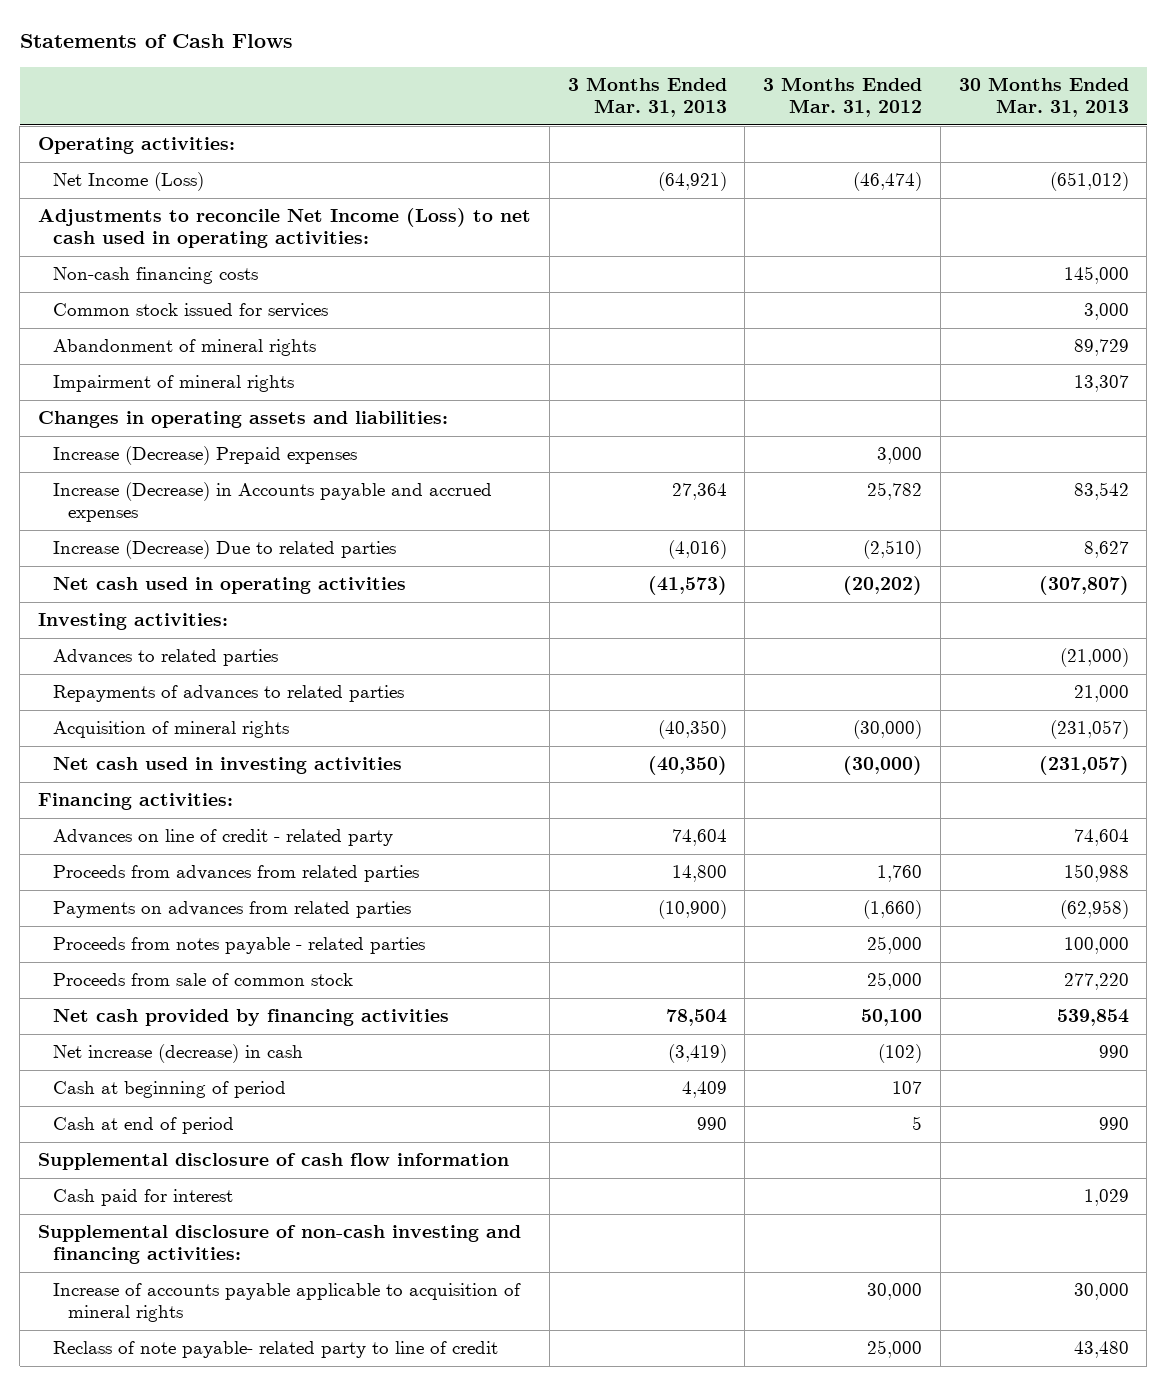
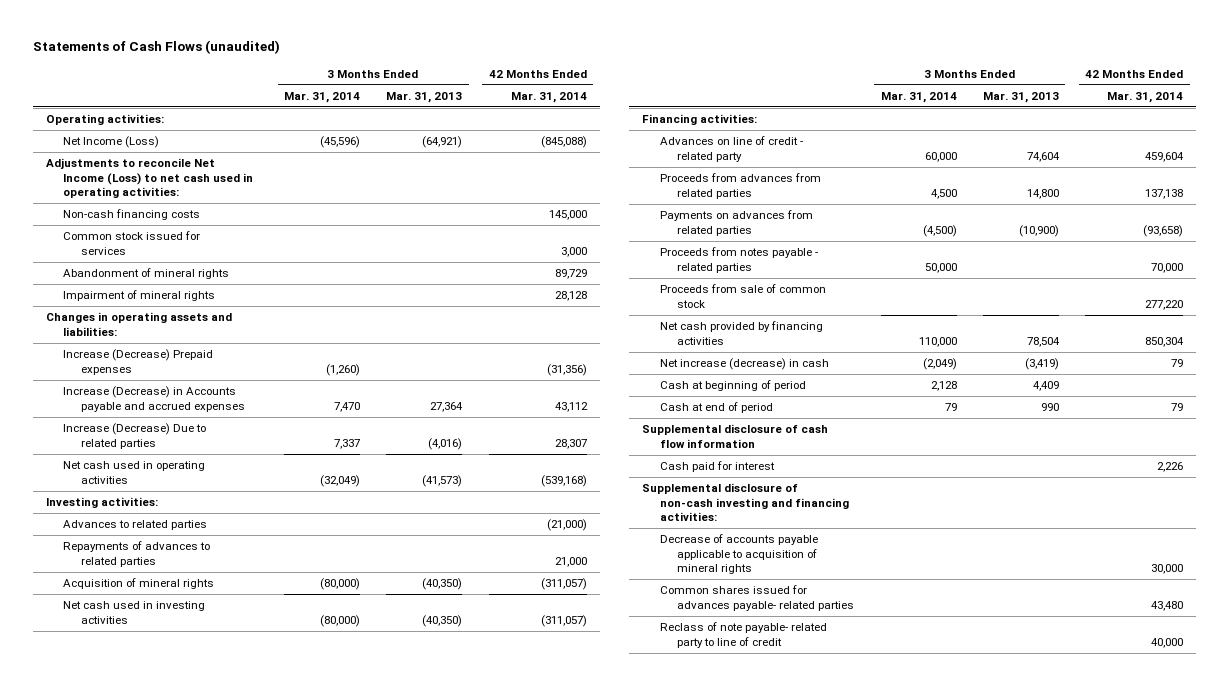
- Statements of Cash Flows
+ Statements of Cash Flows (unaudited)
- | 3 Months Ended Mar. 31, 2013 | 3 Months Ended Mar. 31, 2012 | 30 Months Ended Mar. 31, 2013
+ | 3 Months Ended Mar. 31, 2014 | 3 Months Ended Mar. 31, 2013 | 42 Months Ended Mar. 31, 2014
- Increase of accounts payable applicable to acquisition of mineral rights | | 30,000 | 30,000
+ Decrease of accounts payable applicable to acquisition of mineral rights | | | 30,000
+ Common shares issued for advances payable- related parties | | | 43,480

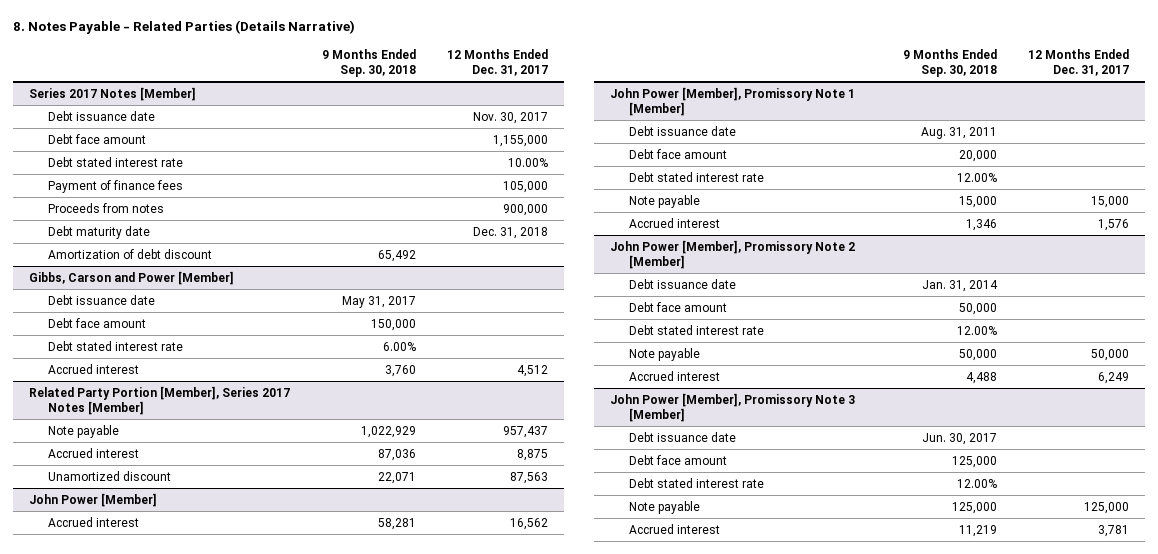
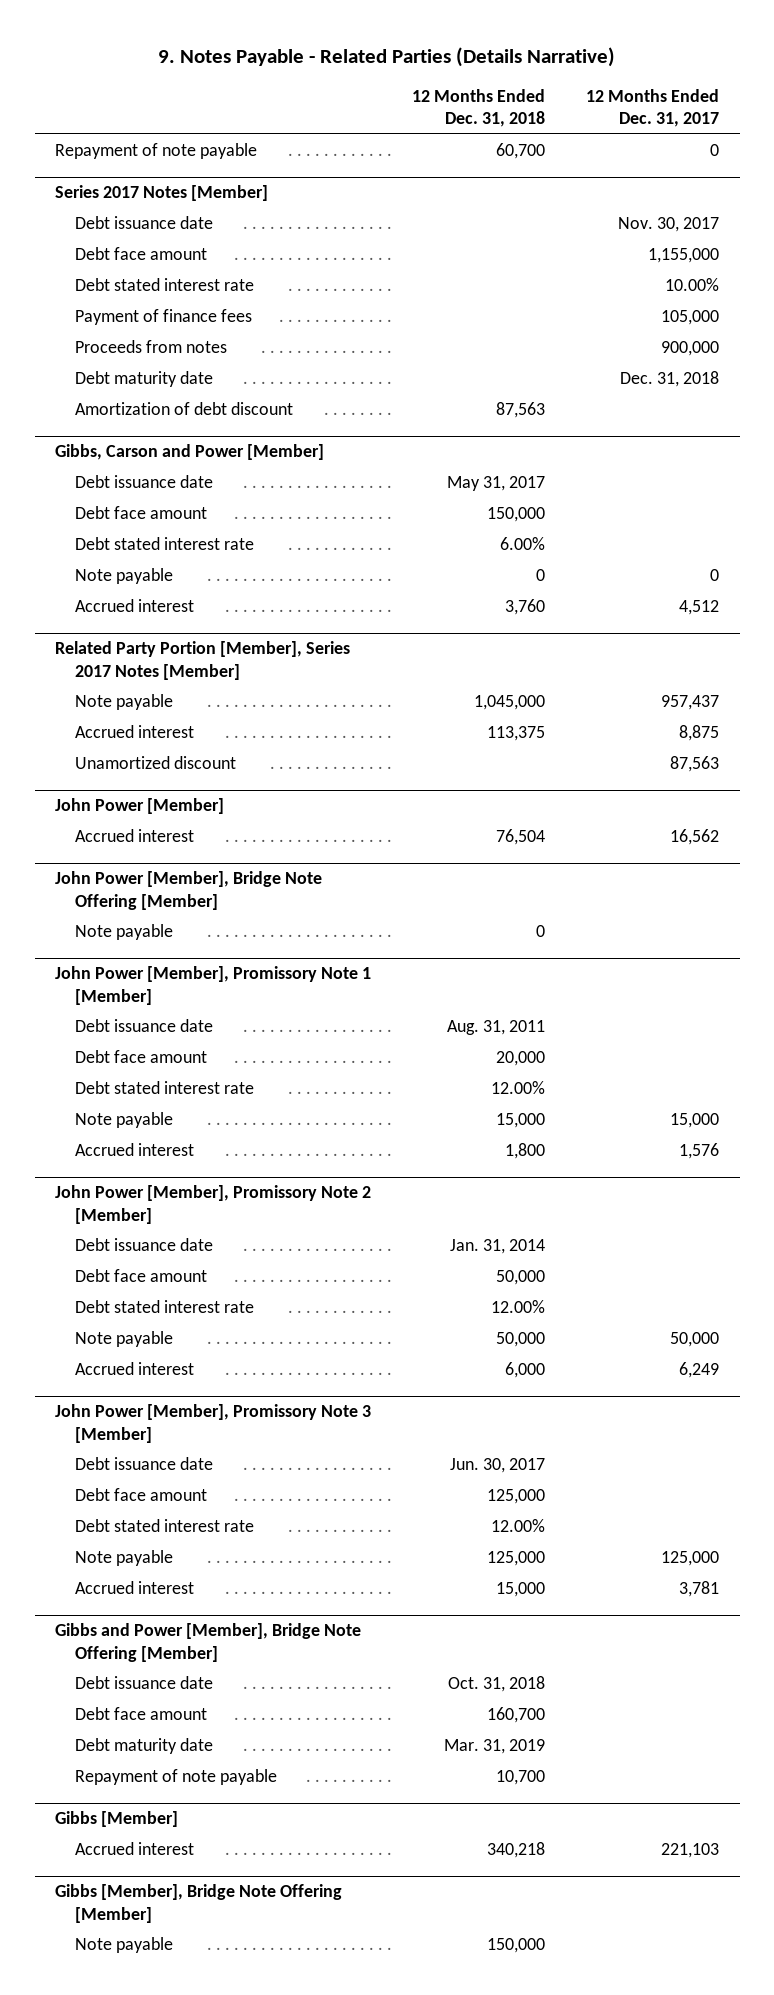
- 8. Notes Payable - Related Parties (Details Narrative)
+ 9. Notes Payable - Related Parties (Details Narrative)
- | 9 Months Ended Sep. 30, 2018 | 12 Months Ended Dec. 31, 2017
+ | 12 Months Ended Dec. 31, 2018 | 12 Months Ended Dec. 31, 2017
+ Repayment of note payable | 60,700 | 0
@ Gibbs, Carson and Power [Member]
+ Note payable | 0 | 0
+ John Power [Member], Bridge Note Offering [Member]
+ Note payable | 0 |
+ Gibbs and Power [Member], Bridge Note Offering [Member]
+ Debt issuance date | Oct. 31, 2018 |
+ Debt face amount | 160,700 |
+ Debt maturity date | Mar. 31, 2019 |
+ Repayment of note payable | 10,700 |
+ Gibbs [Member]
+ Accrued interest | 340,218 | 221,103
+ Gibbs [Member], Bridge Note Offering [Member]
+ Note payable | 150,000 |

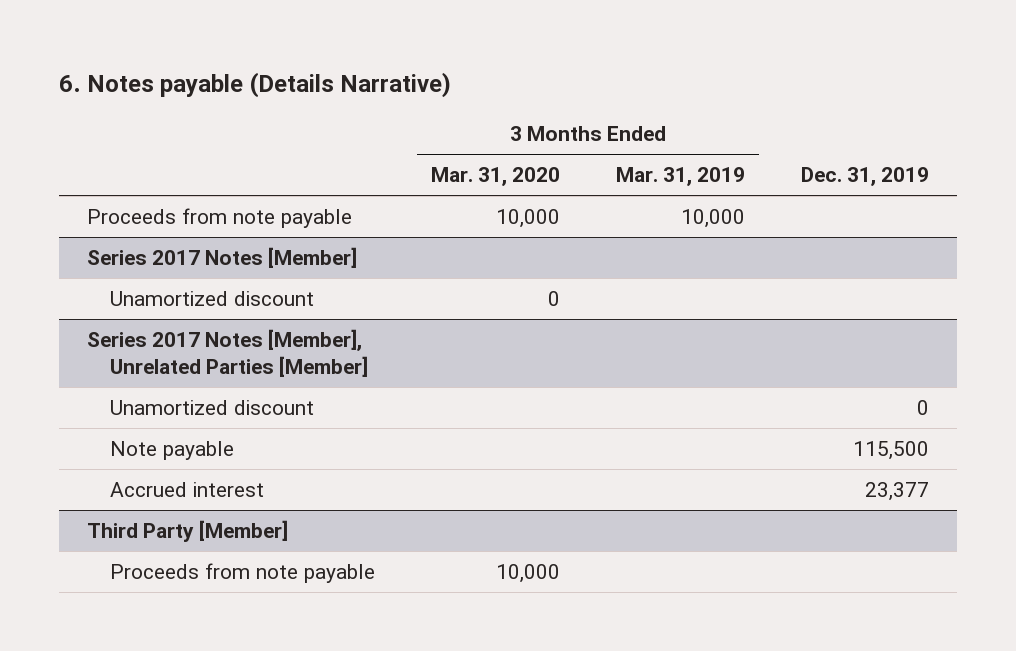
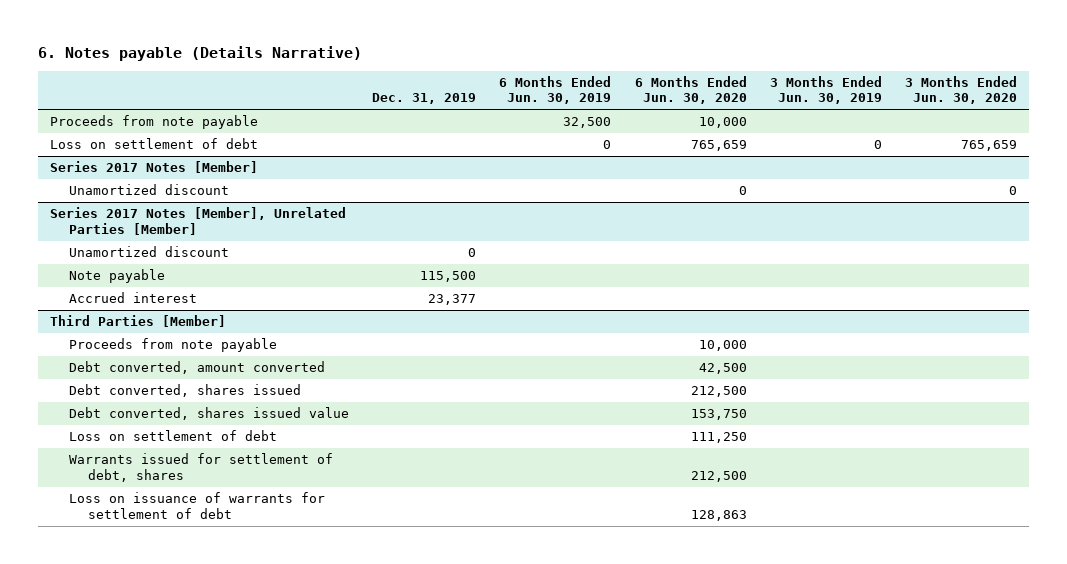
- | 3 Months Ended Mar. 31, 2020 | 3 Months Ended Mar. 31, 2019 | Dec. 31, 2019
+ | Dec. 31, 2019 | 6 Months Ended Jun. 30, 2019 | 6 Months Ended Jun. 30, 2020 | 3 Months Ended Jun. 30, 2019 | 3 Months Ended Jun. 30, 2020
+ Loss on settlement of debt | | 0 | 765,659 | 0 | 765,659
- Third Party [Member]
+ Third Parties [Member]
+ Debt converted, amount converted | | | 42,500 | |
+ Debt converted, shares issued | | | 212,500 | |
+ Debt converted, shares issued value | | | 153,750 | |
+ Loss on settlement of debt | | | 111,250 | |
+ Warrants issued for settlement of debt, shares | | | 212,500 | |
+ Loss on issuance of warrants for settlement of debt | | | 128,863 | |

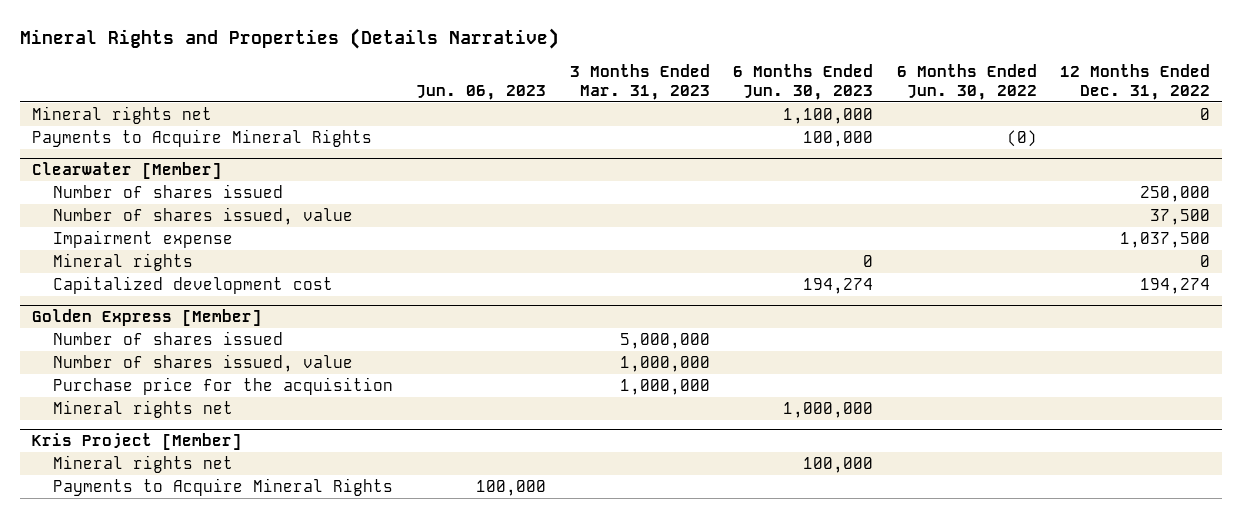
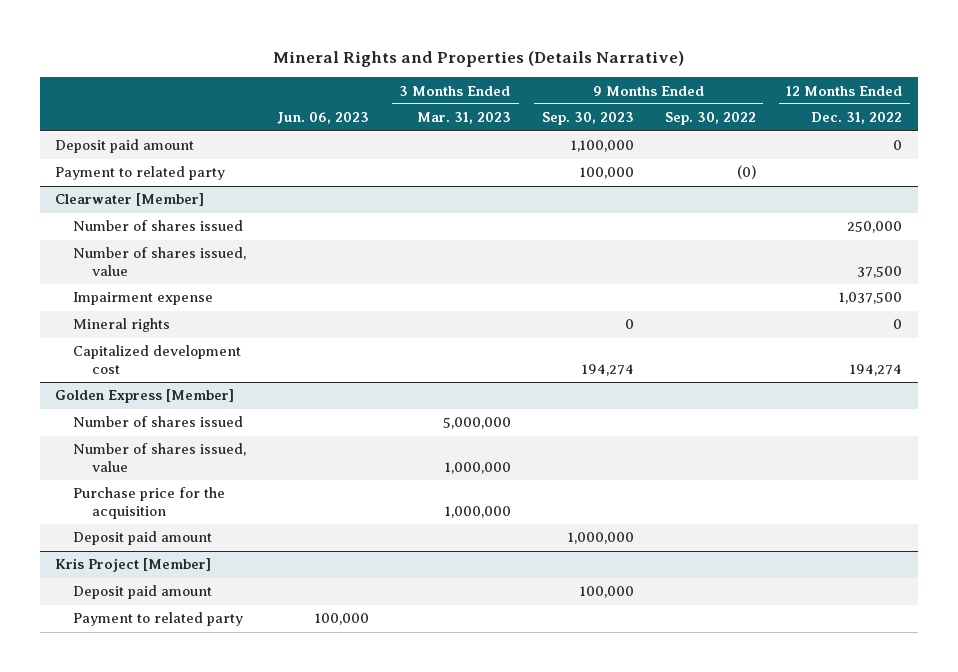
- | Jun. 06, 2023 | 3 Months Ended Mar. 31, 2023 | 6 Months Ended Jun. 30, 2023 | 6 Months Ended Jun. 30, 2022 | 12 Months Ended Dec. 31, 2022
+ | Jun. 06, 2023 | 3 Months Ended Mar. 31, 2023 | 9 Months Ended Sep. 30, 2023 | 9 Months Ended Sep. 30, 2022 | 12 Months Ended Dec. 31, 2022
- Mineral rights net | | | 1,100,000 | | 0
- Payments to Acquire Mineral Rights | | | 100,000 | (0) |
+ Deposit paid amount | | | 1,100,000 | | 0
+ Payment to related party | | | 100,000 | (0) |
@ Golden Express [Member]
- Mineral rights net | | | 1,000,000 | |
+ Deposit paid amount | | | 1,000,000 | |
@ Kris Project [Member]
- Mineral rights net | | | 100,000 | |
- Payments to Acquire Mineral Rights | 100,000 | | | |
+ Deposit paid amount | | | 100,000 | |
+ Payment to related party | 100,000 | | | |

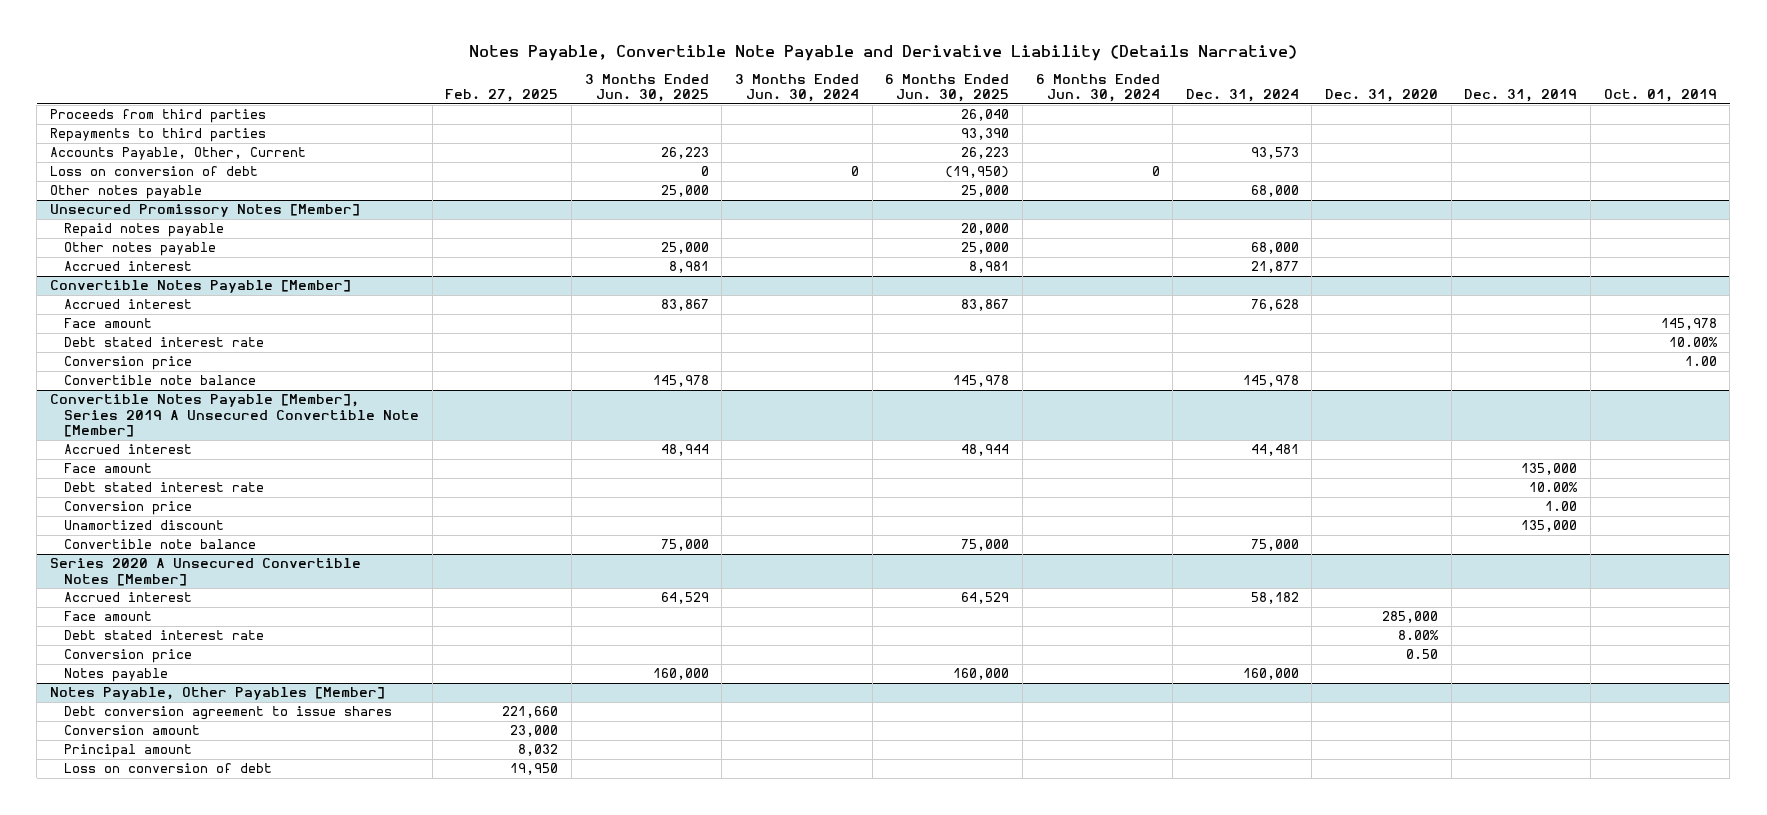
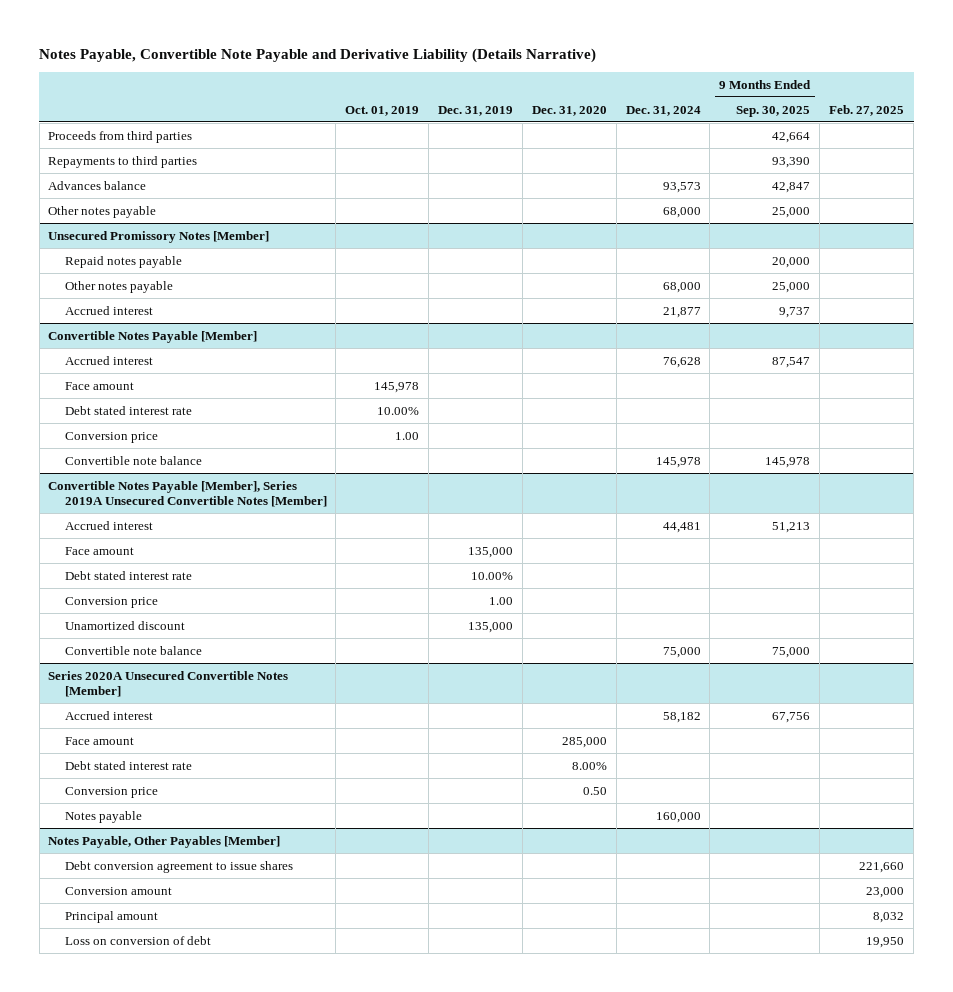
- | Feb. 27, 2025 | 3 Months Ended Jun. 30, 2025 | 3 Months Ended Jun. 30, 2024 | 6 Months Ended Jun. 30, 2025 | 6 Months Ended Jun. 30, 2024 | Dec. 31, 2024 | Dec. 31, 2020 | Dec. 31, 2019 | Oct. 01, 2019
+ | Oct. 01, 2019 | Dec. 31, 2019 | Dec. 31, 2020 | Dec. 31, 2024 | 9 Months Ended Sep. 30, 2025 | Feb. 27, 2025
- Accounts Payable, Other, Current | | 26,223 | | 26,223 | | 93,573 | | |
- Loss on conversion of debt | | 0 | 0 | (19,950) | 0 | | | |
+ Advances balance | | | | 93,573 | 42,847 |
- Convertible Notes Payable [Member], Series 2019 A Unsecured Convertible Note [Member]
+ Convertible Notes Payable [Member], Series 2019A Unsecured Convertible Notes [Member]
- Series 2020 A Unsecured Convertible Notes [Member]
+ Series 2020A Unsecured Convertible Notes [Member]

